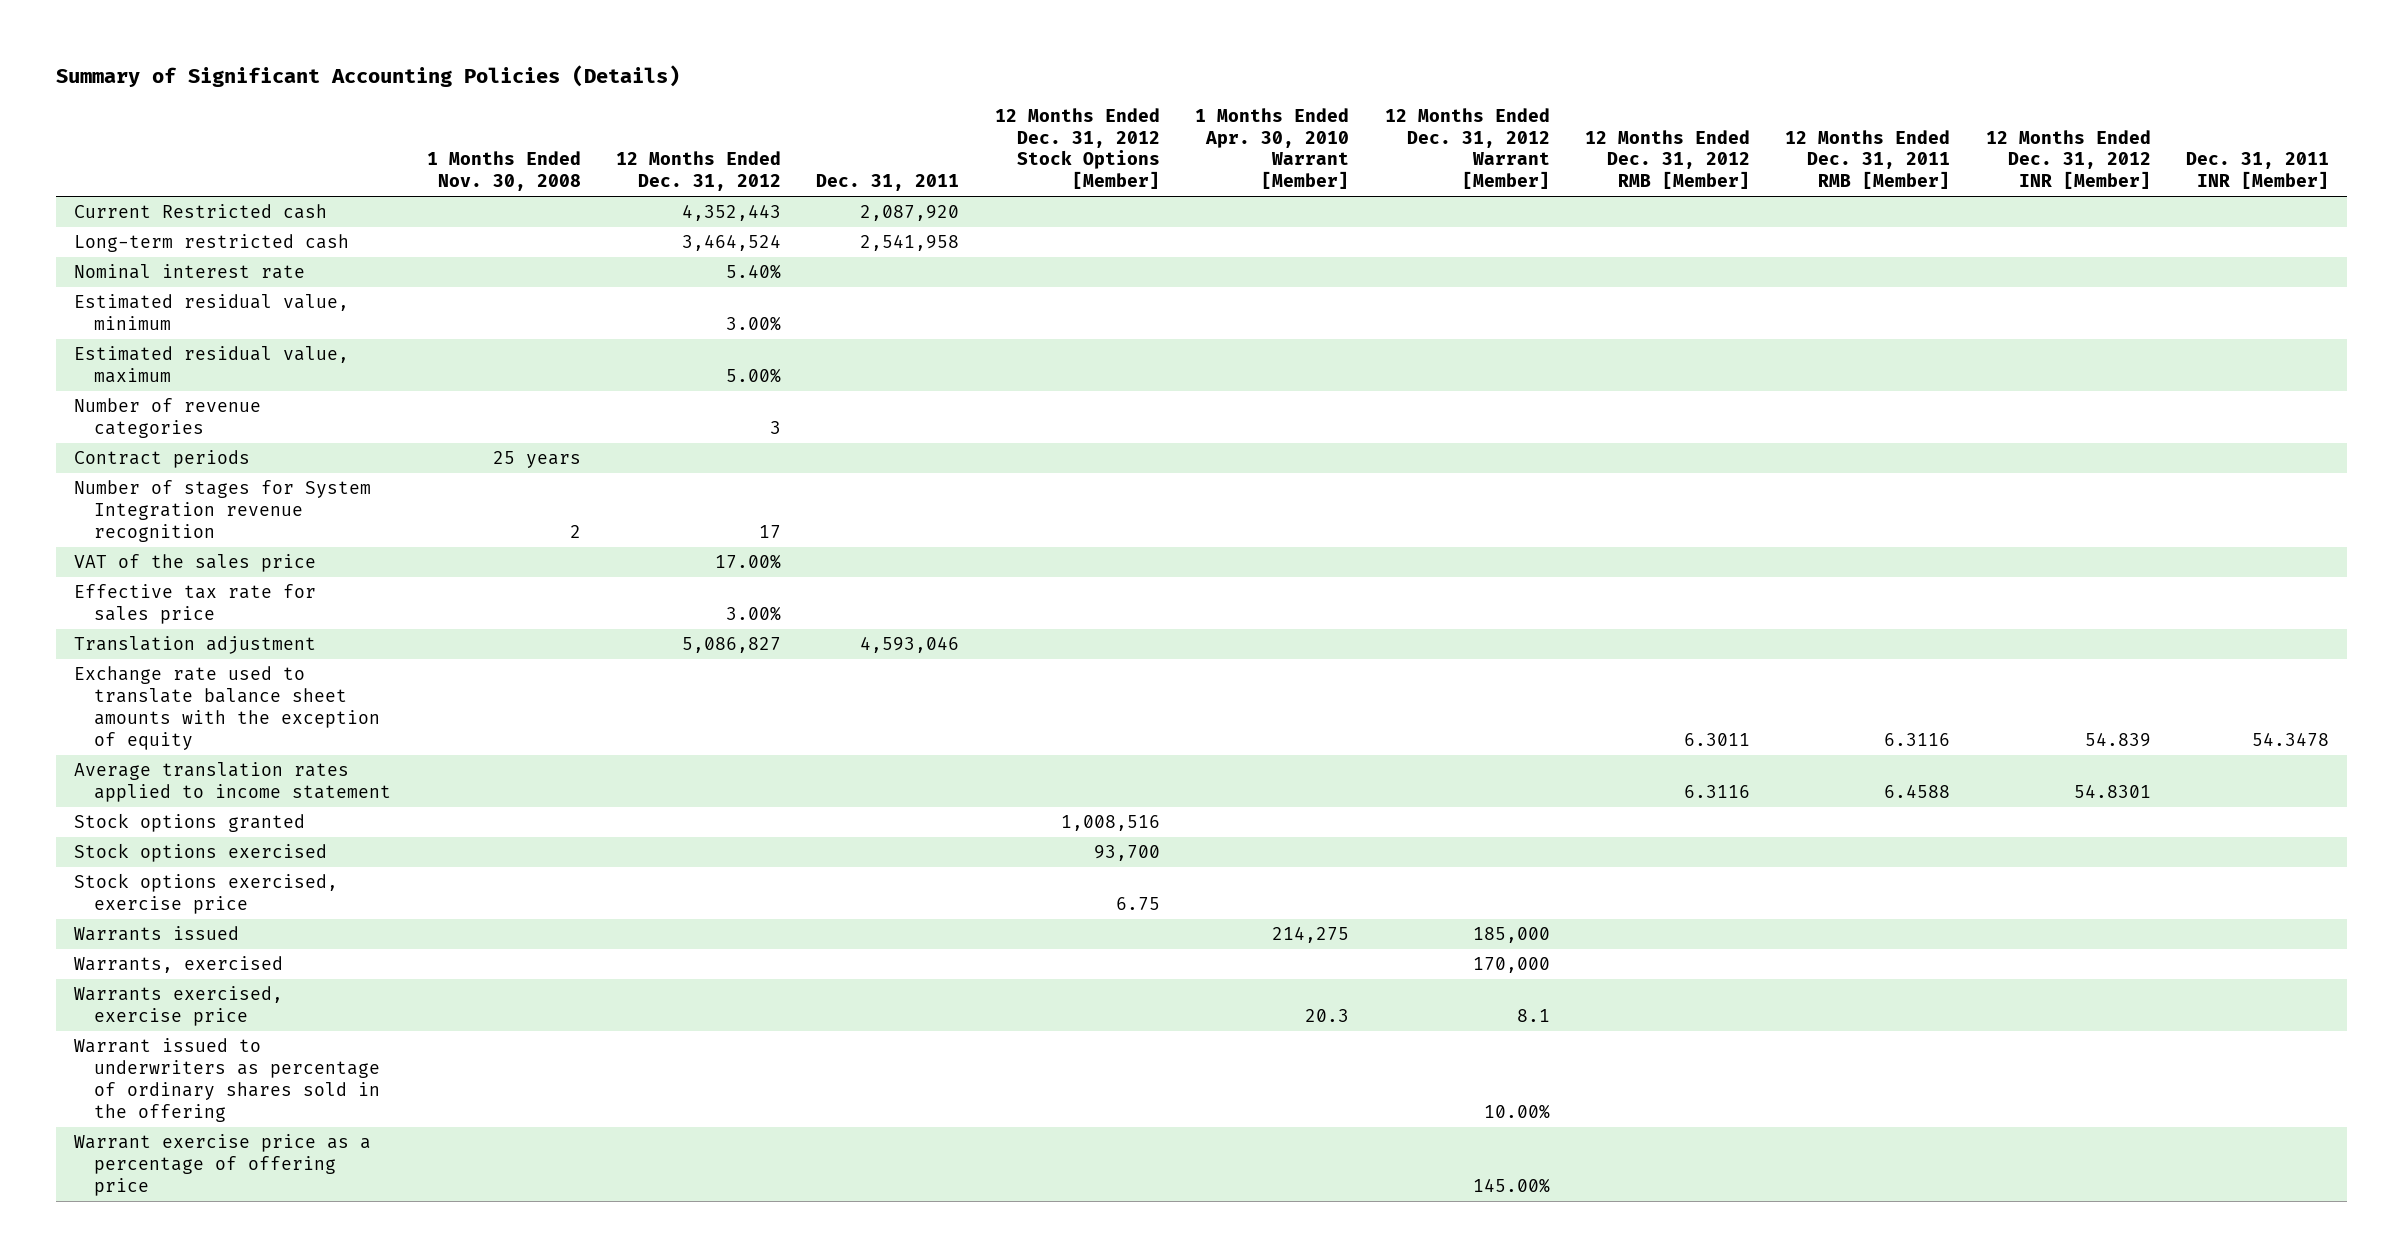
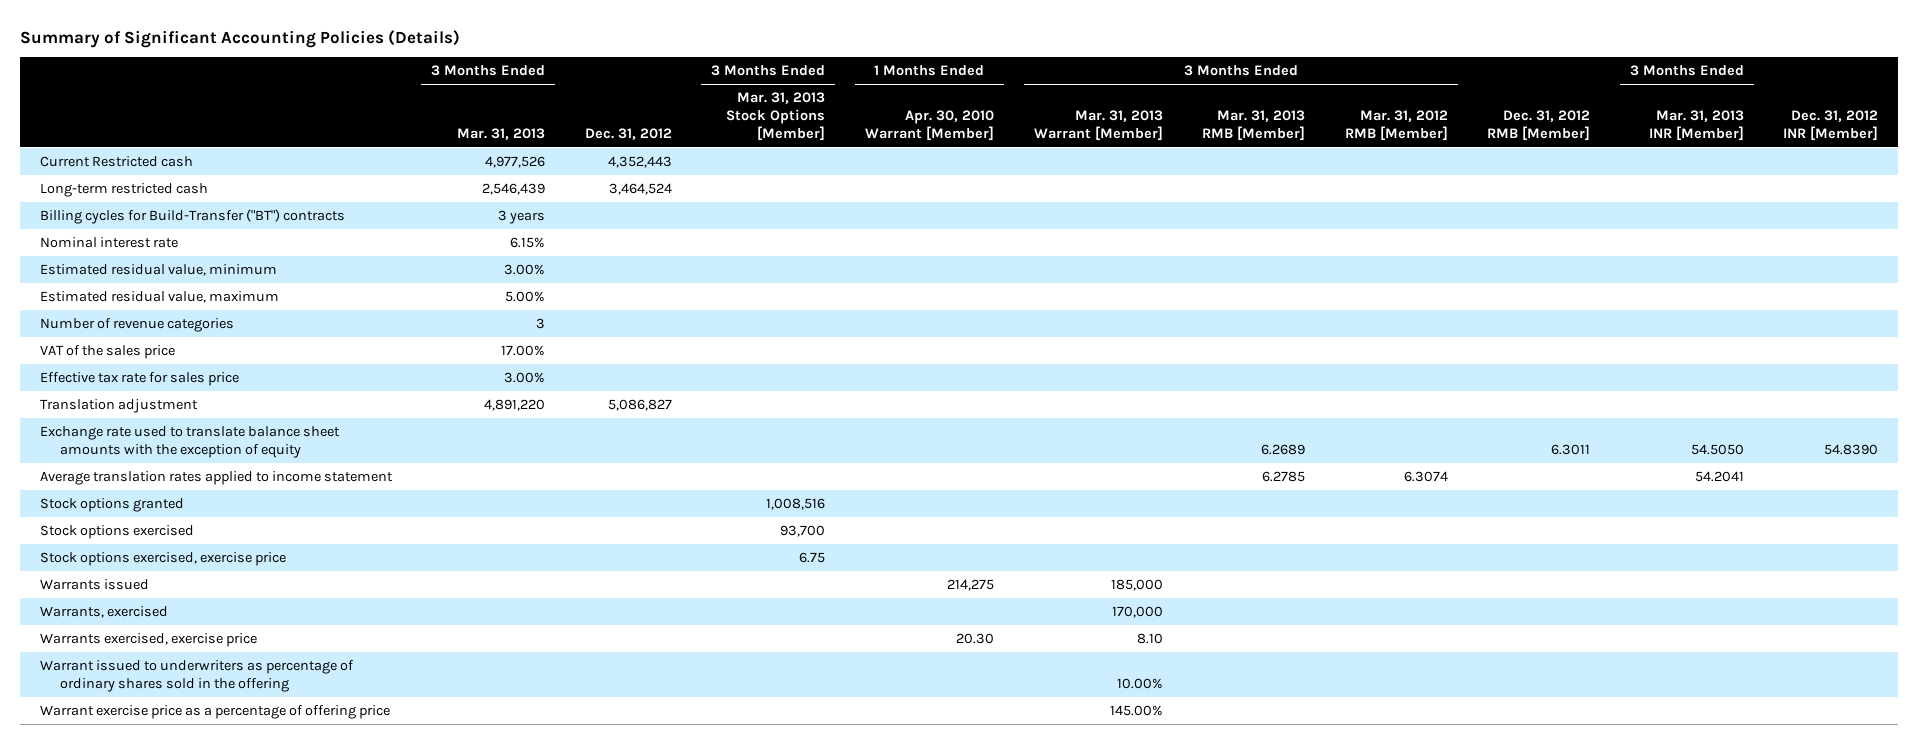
- | 1 Months Ended Nov. 30, 2008 | 12 Months Ended Dec. 31, 2012 | Dec. 31, 2011 | 12 Months Ended Dec. 31, 2012 Stock Options [Member] | 1 Months Ended Apr. 30, 2010 Warrant [Member] | 12 Months Ended Dec. 31, 2012 Warrant [Member] | 12 Months Ended Dec. 31, 2012 RMB [Member] | 12 Months Ended Dec. 31, 2011 RMB [Member] | 12 Months Ended Dec. 31, 2012 INR [Member] | Dec. 31, 2011 INR [Member]
+ | 3 Months Ended Mar. 31, 2013 | Dec. 31, 2012 | 3 Months Ended Mar. 31, 2013 Stock Options [Member] | 1 Months Ended Apr. 30, 2010 Warrant [Member] | 3 Months Ended Mar. 31, 2013 Warrant [Member] | 3 Months Ended Mar. 31, 2013 RMB [Member] | 3 Months Ended Mar. 31, 2012 RMB [Member] | Dec. 31, 2012 RMB [Member] | 3 Months Ended Mar. 31, 2013 INR [Member] | Dec. 31, 2012 INR [Member]
+ Billing cycles for Build-Transfer ("BT") contracts | 3 years | | | | | | | | |
- Contract periods | 25 years | | | | | | | | |
- Number of stages for System Integration revenue recognition | 2 | 17 | | | | | | | |
- Warrants exercised, exercise price | | | | | 20.3 | 8.1 | | | |
+ Warrants exercised, exercise price | | | | 20.30 | 8.10 | | | | |

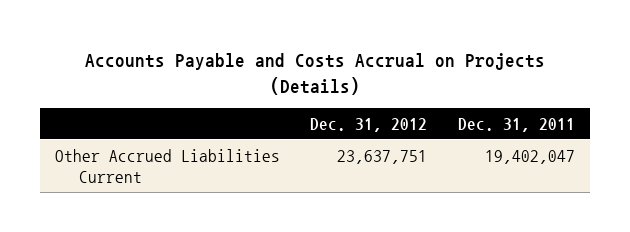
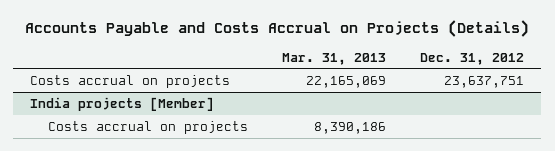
- | Dec. 31, 2012 | Dec. 31, 2011
+ | Mar. 31, 2013 | Dec. 31, 2012
- Other Accrued Liabilities Current | 23,637,751 | 19,402,047
+ Costs accrual on projects | 22,165,069 | 23,637,751
+ India projects [Member]
+ Costs accrual on projects | 8,390,186 |

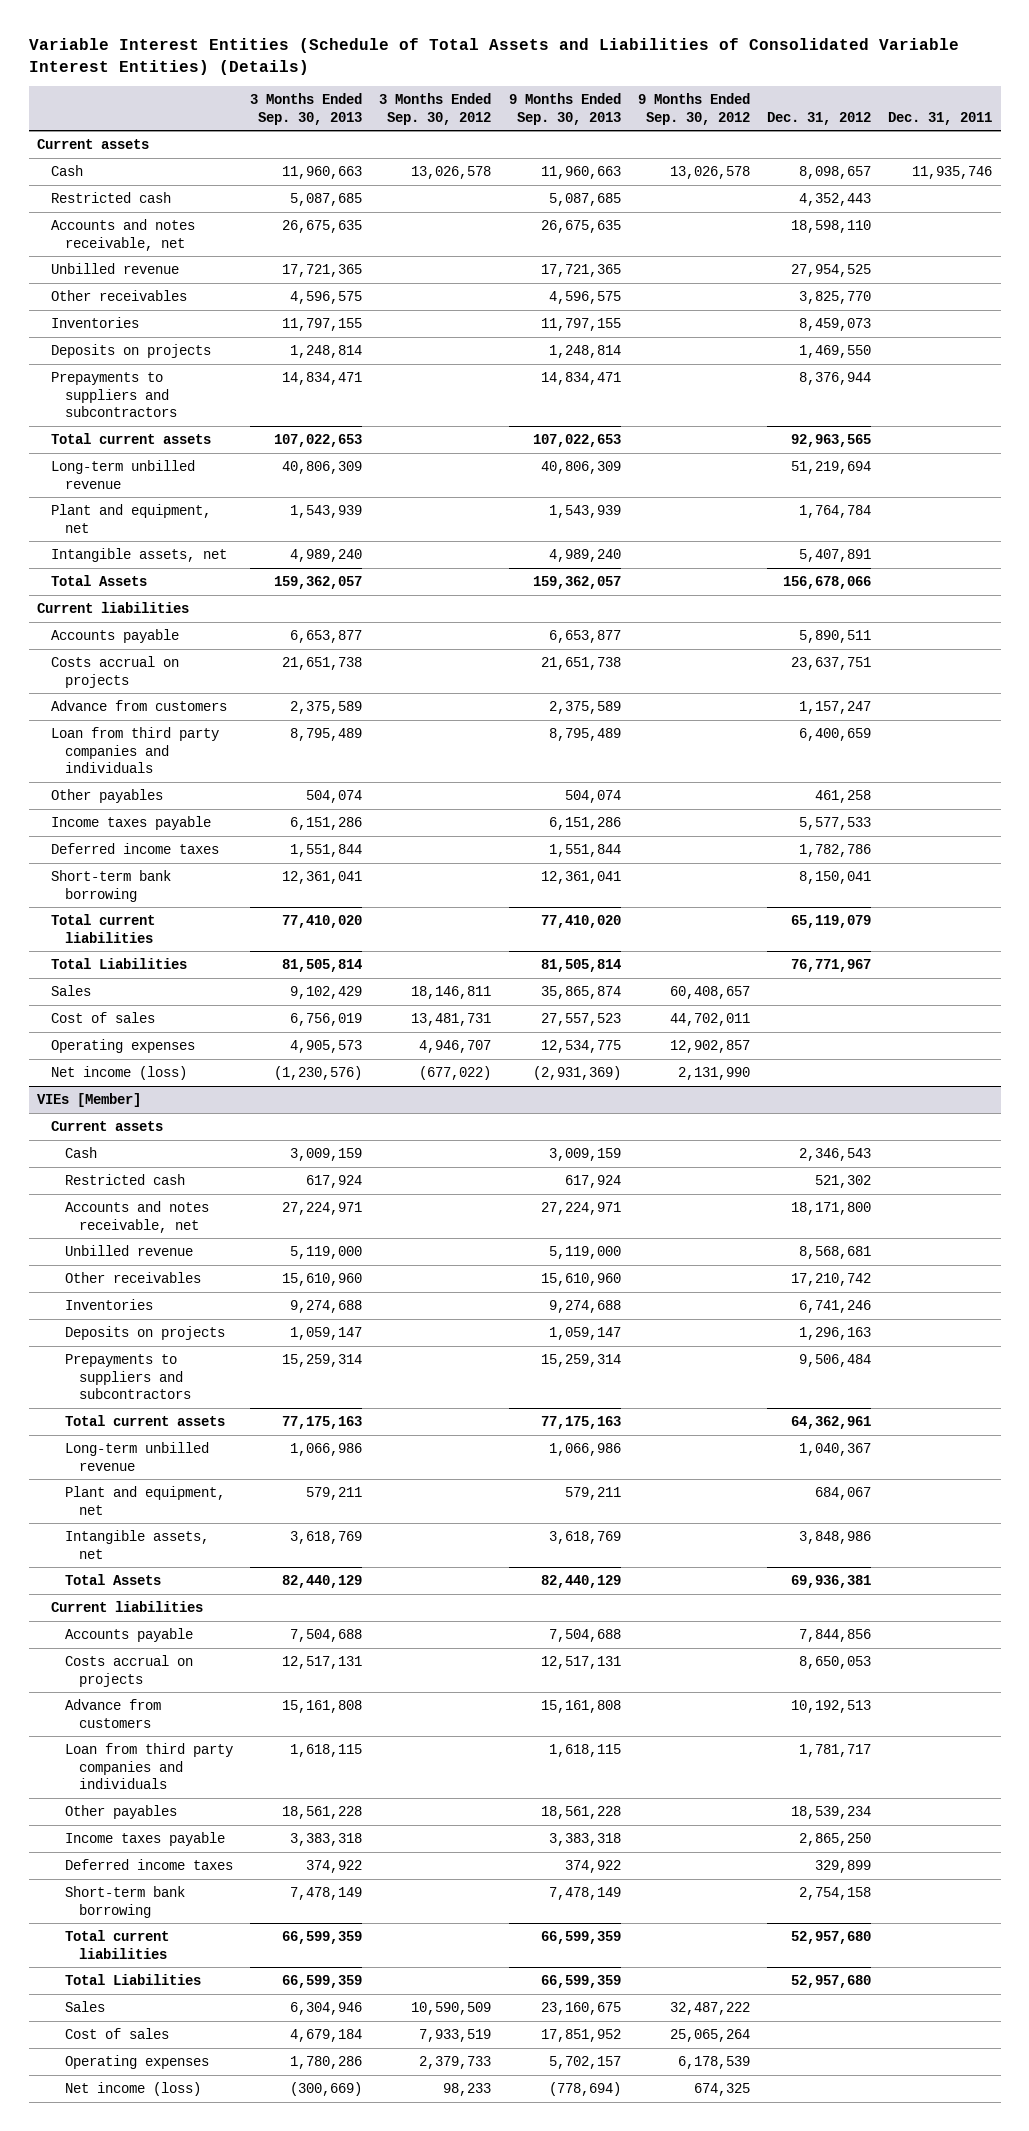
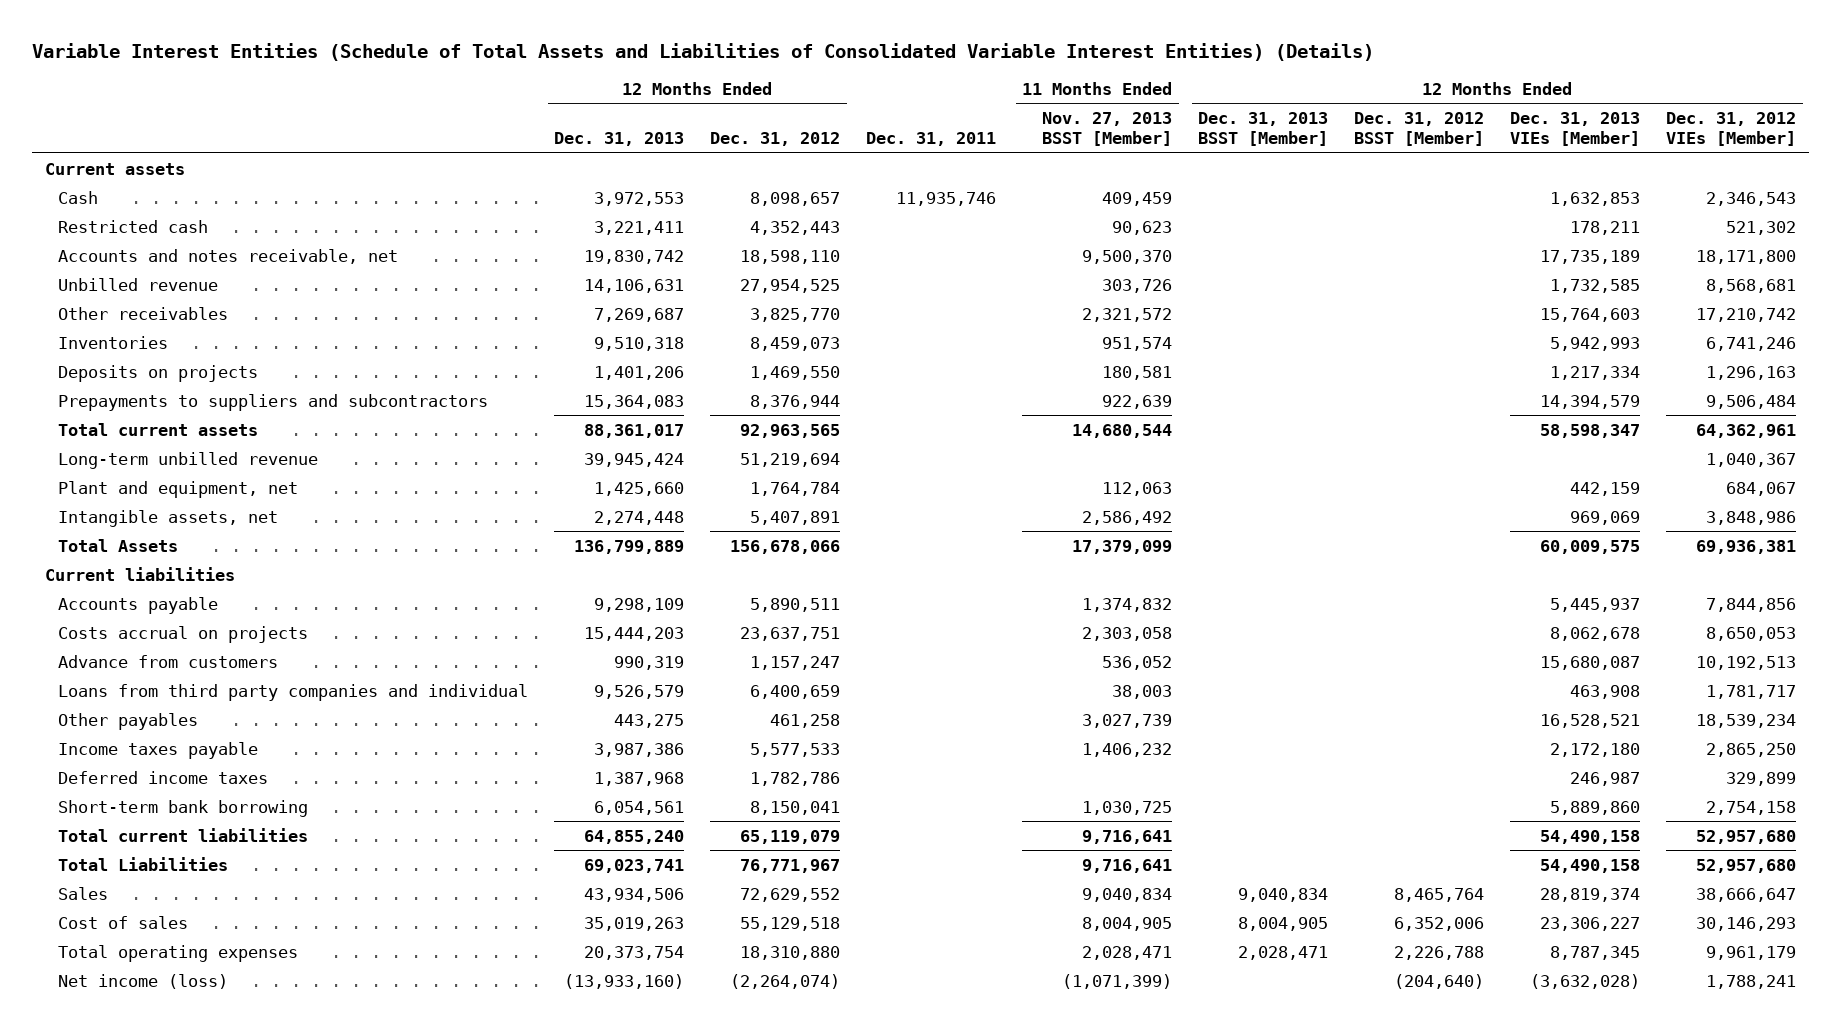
- | 3 Months Ended Sep. 30, 2013 | 3 Months Ended Sep. 30, 2012 | 9 Months Ended Sep. 30, 2013 | 9 Months Ended Sep. 30, 2012 | Dec. 31, 2012 | Dec. 31, 2011
+ | 12 Months Ended Dec. 31, 2013 | 12 Months Ended Dec. 31, 2012 | Dec. 31, 2011 | 11 Months Ended Nov. 27, 2013 BSST [Member] | 12 Months Ended Dec. 31, 2013 BSST [Member] | 12 Months Ended Dec. 31, 2012 BSST [Member] | 12 Months Ended Dec. 31, 2013 VIEs [Member] | 12 Months Ended Dec. 31, 2012 VIEs [Member]
- Loan from third party companies and individuals | 8,795,489 | | 8,795,489 | | 6,400,659 |
+ Loans from third party companies and individual | 9,526,579 | 6,400,659 | | 38,003 | | | 463,908 | 1,781,717
- Operating expenses | 4,905,573 | 4,946,707 | 12,534,775 | 12,902,857 | |
+ Total operating expenses | 20,373,754 | 18,310,880 | | 2,028,471 | 2,028,471 | 2,226,788 | 8,787,345 | 9,961,179
- VIEs [Member]
- Current assets
- Cash | 3,009,159 | | 3,009,159 | | 2,346,543 |
- Restricted cash | 617,924 | | 617,924 | | 521,302 |
- Accounts and notes receivable, net | 27,224,971 | | 27,224,971 | | 18,171,800 |
- Unbilled revenue | 5,119,000 | | 5,119,000 | | 8,568,681 |
- Other receivables | 15,610,960 | | 15,610,960 | | 17,210,742 |
- Inventories | 9,274,688 | | 9,274,688 | | 6,741,246 |
- Deposits on projects | 1,059,147 | | 1,059,147 | | 1,296,163 |
- Prepayments to suppliers and subcontractors | 15,259,314 | | 15,259,314 | | 9,506,484 |
- Total current assets | 77,175,163 | | 77,175,163 | | 64,362,961 |
- Long-term unbilled revenue | 1,066,986 | | 1,066,986 | | 1,040,367 |
- Plant and equipment, net | 579,211 | | 579,211 | | 684,067 |
- Intangible assets, net | 3,618,769 | | 3,618,769 | | 3,848,986 |
- Total Assets | 82,440,129 | | 82,440,129 | | 69,936,381 |
- Current liabilities
- Accounts payable | 7,504,688 | | 7,504,688 | | 7,844,856 |
- Costs accrual on projects | 12,517,131 | | 12,517,131 | | 8,650,053 |
- Advance from customers | 15,161,808 | | 15,161,808 | | 10,192,513 |
- Loan from third party companies and individuals | 1,618,115 | | 1,618,115 | | 1,781,717 |
- Other payables | 18,561,228 | | 18,561,228 | | 18,539,234 |
- Income taxes payable | 3,383,318 | | 3,383,318 | | 2,865,250 |
- Deferred income taxes | 374,922 | | 374,922 | | 329,899 |
- Short-term bank borrowing | 7,478,149 | | 7,478,149 | | 2,754,158 |
- Total current liabilities | 66,599,359 | | 66,599,359 | | 52,957,680 |
- Total Liabilities | 66,599,359 | | 66,599,359 | | 52,957,680 |
- Sales | 6,304,946 | 10,590,509 | 23,160,675 | 32,487,222 | |
- Cost of sales | 4,679,184 | 7,933,519 | 17,851,952 | 25,065,264 | |
- Operating expenses | 1,780,286 | 2,379,733 | 5,702,157 | 6,178,539 | |
- Net income (loss) | (300,669) | 98,233 | (778,694) | 674,325 | |

